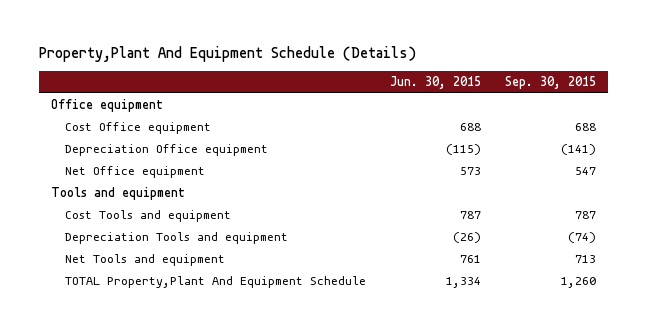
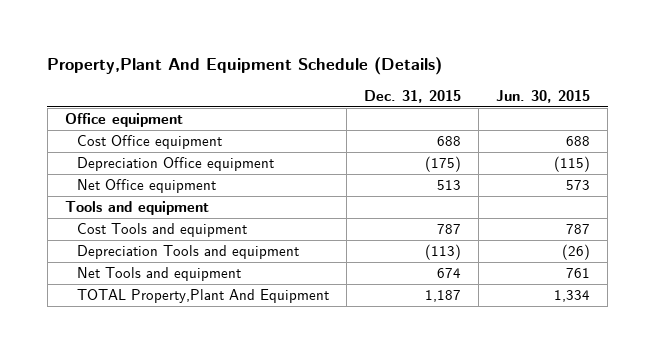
- | Jun. 30, 2015 | Sep. 30, 2015
+ | Dec. 31, 2015 | Jun. 30, 2015
- TOTAL Property,Plant And Equipment Schedule | 1,334 | 1,260
+ TOTAL Property,Plant And Equipment | 1,187 | 1,334

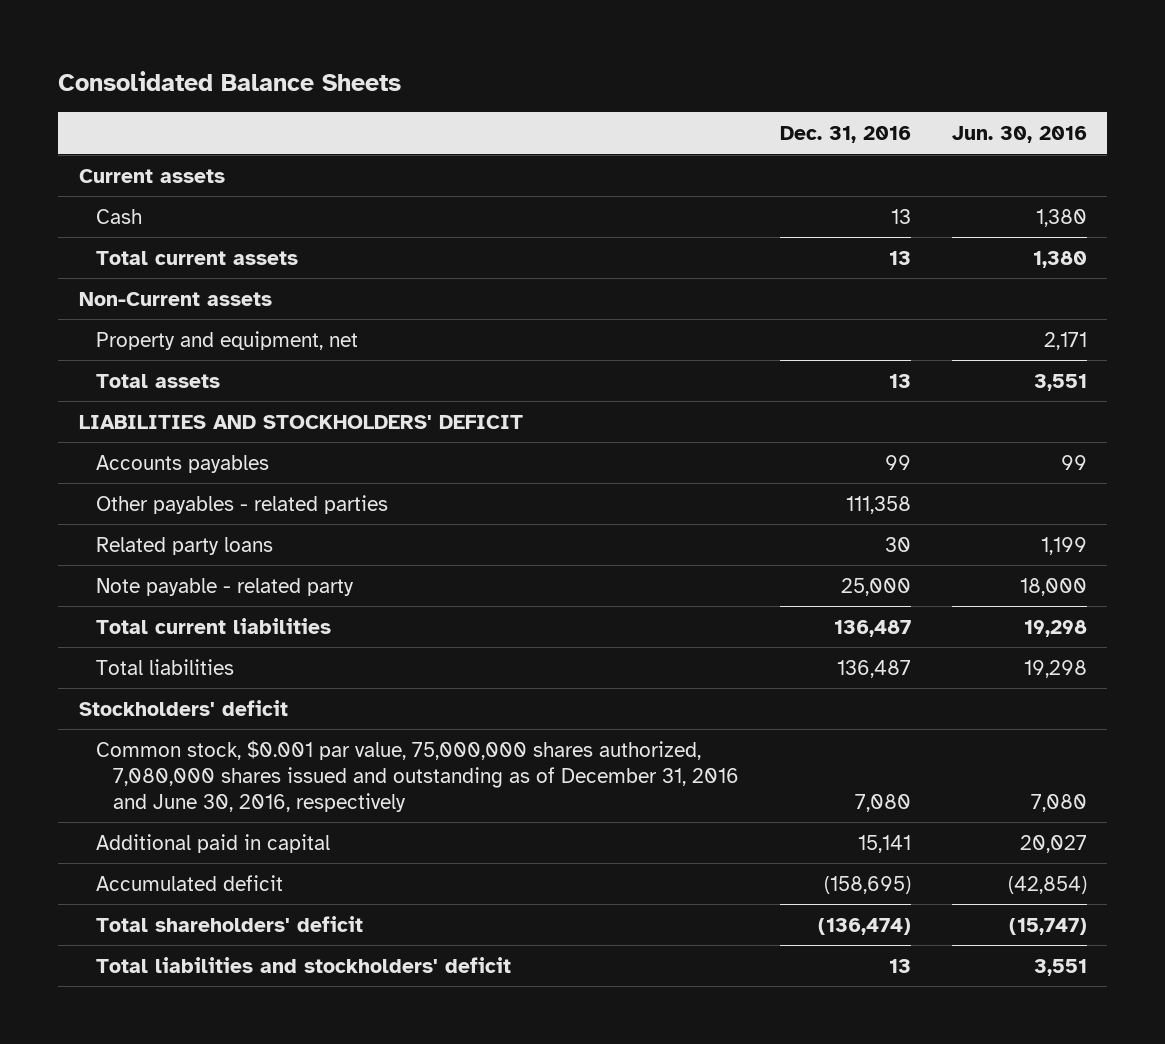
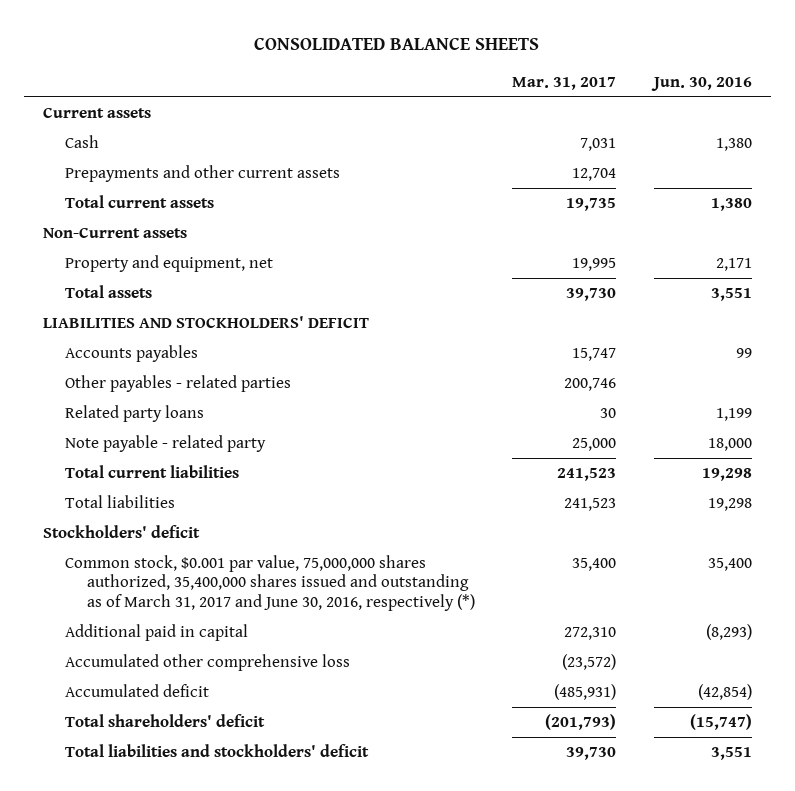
- Consolidated Balance Sheets
+ CONSOLIDATED BALANCE SHEETS
- | Dec. 31, 2016 | Jun. 30, 2016
+ | Mar. 31, 2017 | Jun. 30, 2016
+ Prepayments and other current assets | 12,704 |
- Common stock, $0.001 par value, 75,000,000 shares authorized, 7,080,000 shares issued and outstanding as of December 31, 2016 and June 30, 2016, respectively | 7,080 | 7,080
- Additional paid in capital | 15,141 | 20,027
+ Common stock, $0.001 par value, 75,000,000 shares authorized, 35,400,000 shares issued and outstanding as of March 31, 2017 and June 30, 2016, respectively (*) | 35,400 | 35,400
+ Additional paid in capital | 272,310 | (8,293)
+ Accumulated other comprehensive loss | (23,572) |

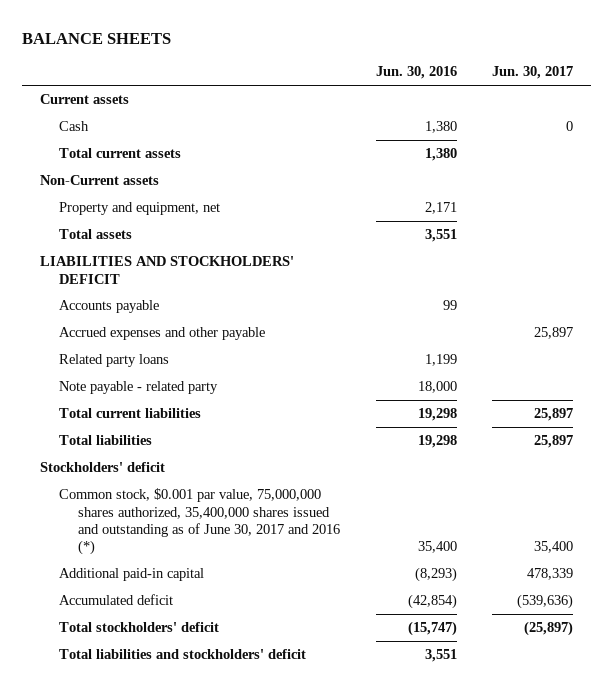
- CONSOLIDATED BALANCE SHEETS
+ BALANCE SHEETS
- | Mar. 31, 2017 | Jun. 30, 2016
+ | Jun. 30, 2016 | Jun. 30, 2017
- Prepayments and other current assets | 12,704 |
- Accounts payables | 15,747 | 99
- Other payables - related parties | 200,746 |
+ Accounts payable | 99 |
+ Accrued expenses and other payable | | 25,897
- Common stock, $0.001 par value, 75,000,000 shares authorized, 35,400,000 shares issued and outstanding as of March 31, 2017 and June 30, 2016, respectively (*) | 35,400 | 35,400
- Additional paid in capital | 272,310 | (8,293)
- Accumulated other comprehensive loss | (23,572) |
+ Common stock, $0.001 par value, 75,000,000 shares authorized, 35,400,000 shares issued and outstanding as of June 30, 2017 and 2016 (*) | 35,400 | 35,400
+ Additional paid-in capital | (8,293) | 478,339
- Total shareholders' deficit | (201,793) | (15,747)
+ Total stockholders' deficit | (15,747) | (25,897)

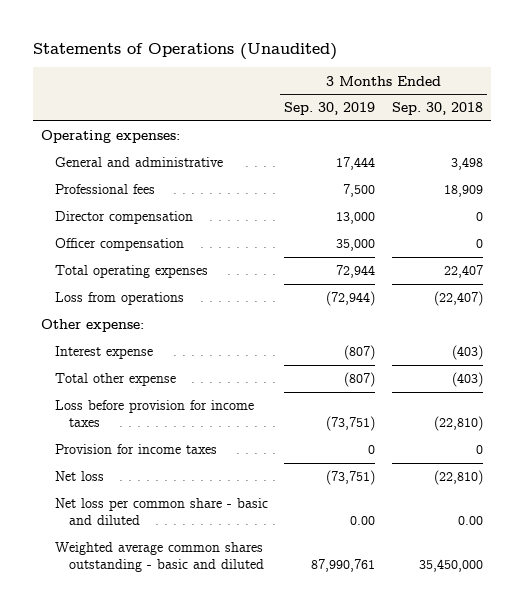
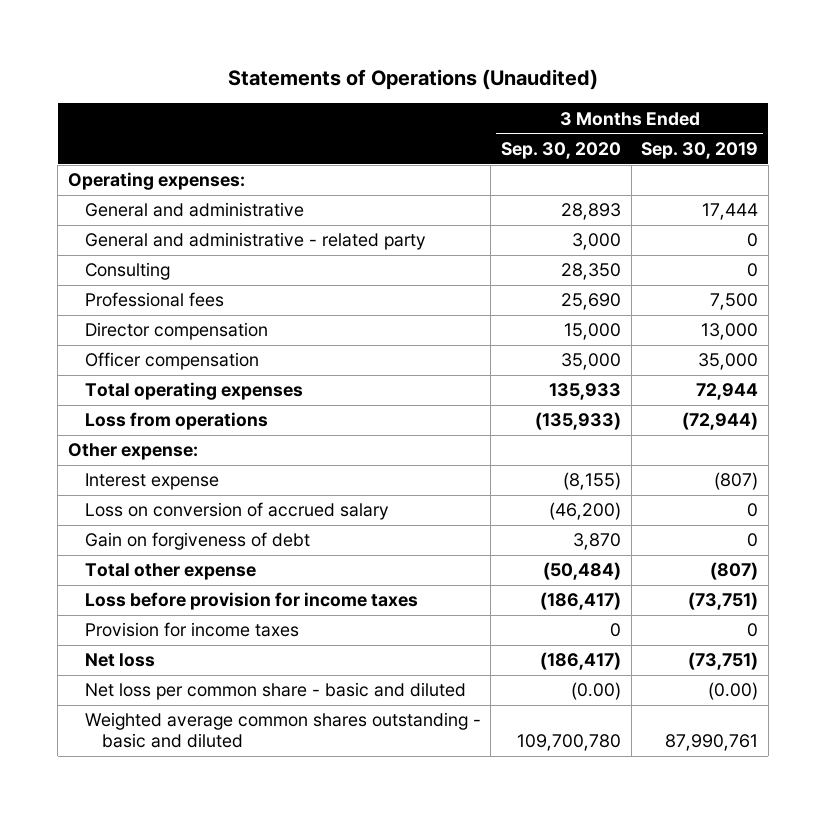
- | 3 Months Ended Sep. 30, 2019 | 3 Months Ended Sep. 30, 2018
+ | 3 Months Ended Sep. 30, 2020 | 3 Months Ended Sep. 30, 2019
+ General and administrative - related party | 3,000 | 0
+ Consulting | 28,350 | 0
+ Loss on conversion of accrued salary | (46,200) | 0
+ Gain on forgiveness of debt | 3,870 | 0
- Net loss per common share - basic and diluted | 0.00 | 0.00
+ Net loss per common share - basic and diluted | (0.00) | (0.00)

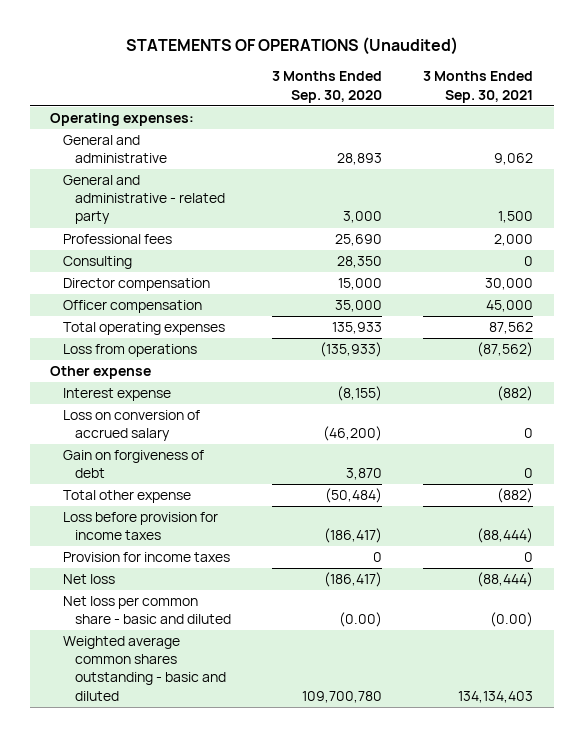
- Statements of Operations (Unaudited)
+ STATEMENTS OF OPERATIONS (Unaudited)
- | 3 Months Ended Sep. 30, 2020 | 3 Months Ended Sep. 30, 2019
+ | 3 Months Ended Sep. 30, 2020 | 3 Months Ended Sep. 30, 2021
moved down: Consulting | 28,350 | 0
- Other expense:
+ Other expense

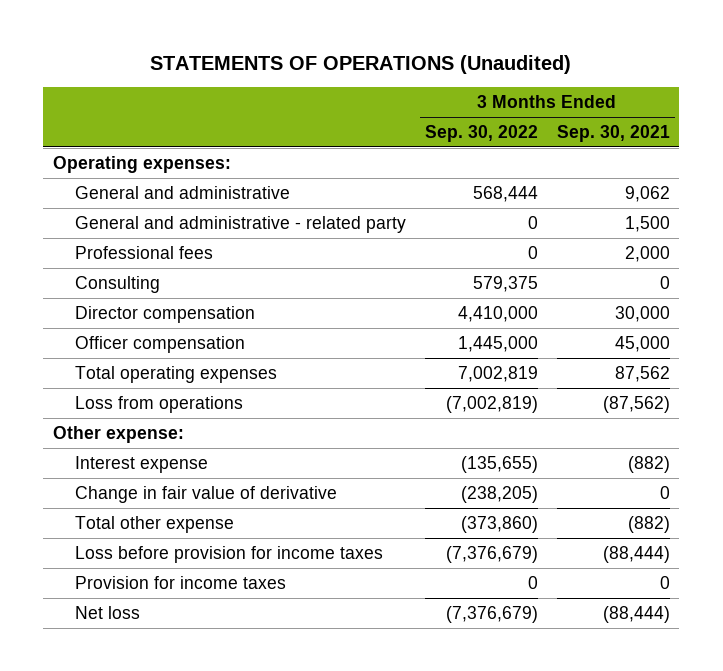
- | 3 Months Ended Sep. 30, 2020 | 3 Months Ended Sep. 30, 2021
+ | 3 Months Ended Sep. 30, 2022 | 3 Months Ended Sep. 30, 2021
- Other expense
+ Other expense:
- Loss on conversion of accrued salary | (46,200) | 0
- Gain on forgiveness of debt | 3,870 | 0
+ Change in fair value of derivative | (238,205) | 0
- Net loss per common share - basic and diluted | (0.00) | (0.00)
- Weighted average common shares outstanding - basic and diluted | 109,700,780 | 134,134,403

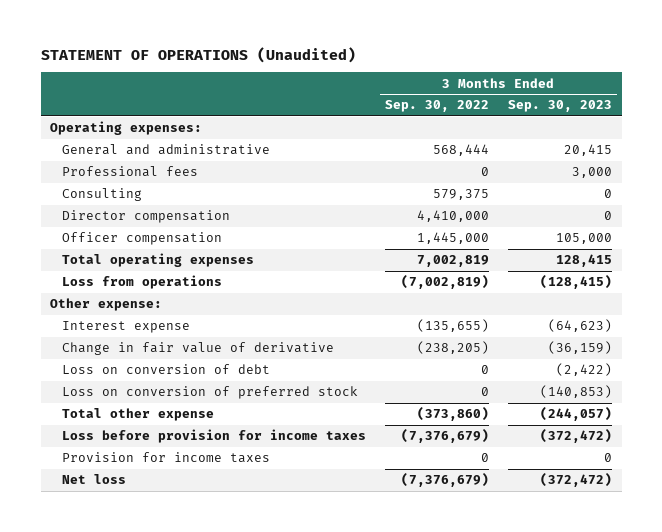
- STATEMENTS OF OPERATIONS (Unaudited)
+ STATEMENT OF OPERATIONS (Unaudited)
- | 3 Months Ended Sep. 30, 2022 | 3 Months Ended Sep. 30, 2021
+ | 3 Months Ended Sep. 30, 2022 | 3 Months Ended Sep. 30, 2023
- General and administrative - related party | 0 | 1,500
+ Loss on conversion of debt | 0 | (2,422)
+ Loss on conversion of preferred stock | 0 | (140,853)

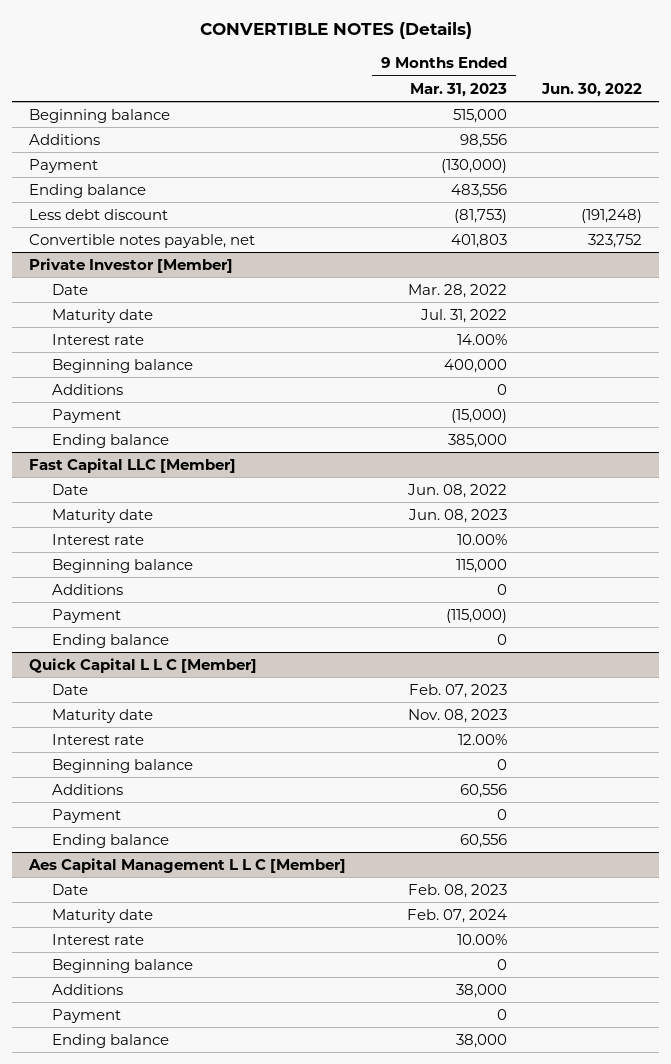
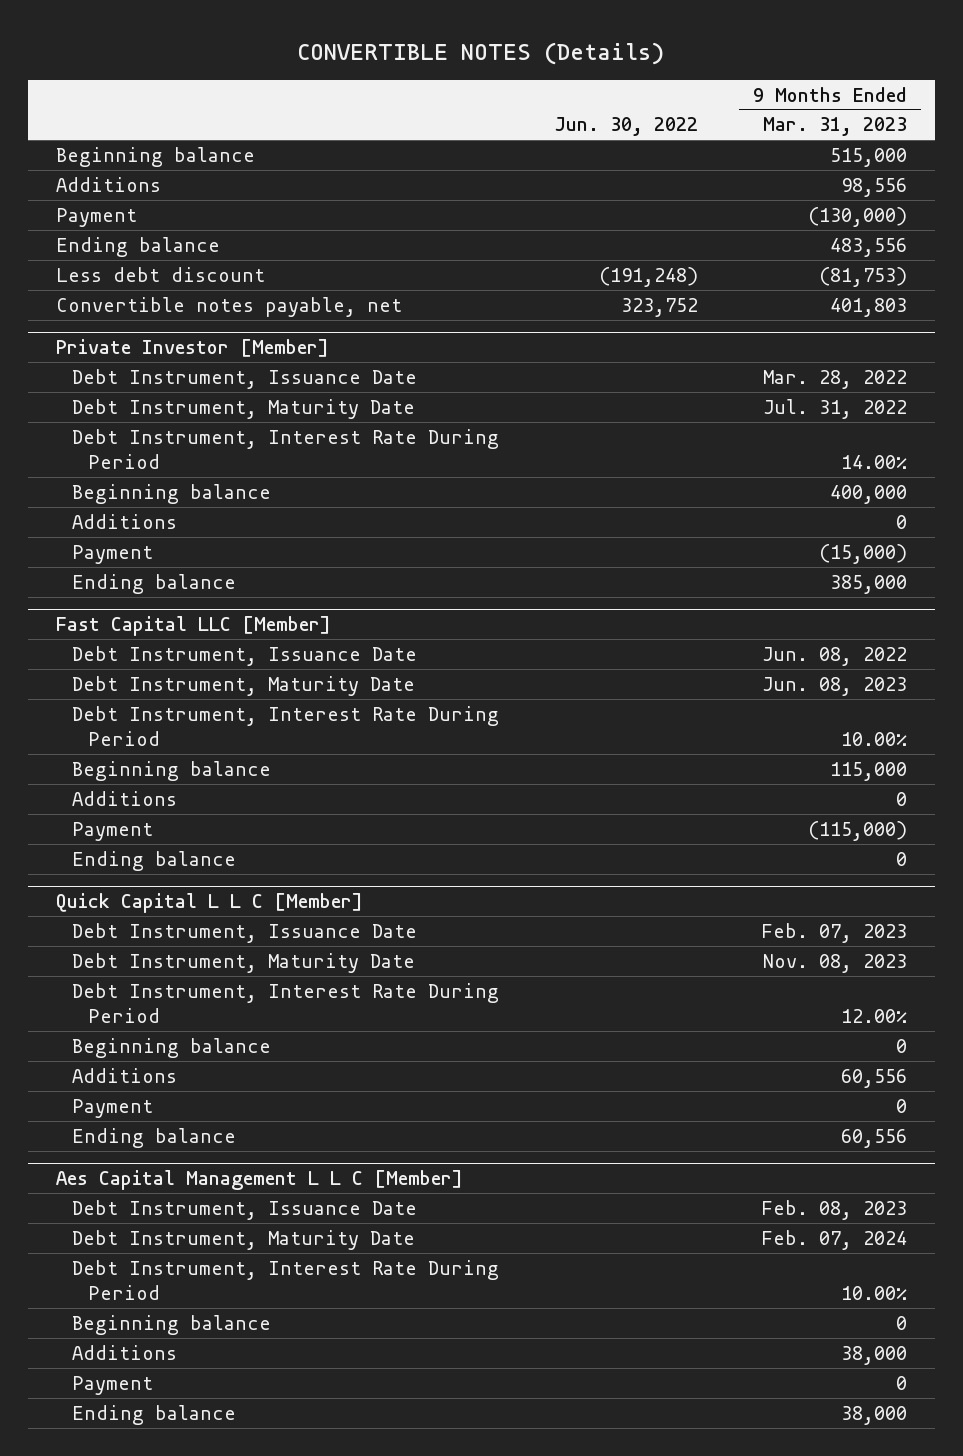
- | 9 Months Ended Mar. 31, 2023 | Jun. 30, 2022
+ | Jun. 30, 2022 | 9 Months Ended Mar. 31, 2023
@ Private Investor [Member]
- Date | Mar. 28, 2022 |
- Maturity date | Jul. 31, 2022 |
- Interest rate | 14.00% |
+ Debt Instrument, Issuance Date | | Mar. 28, 2022
+ Debt Instrument, Maturity Date | | Jul. 31, 2022
+ Debt Instrument, Interest Rate During Period | | 14.00%
@ Fast Capital LLC [Member]
- Date | Jun. 08, 2022 |
- Maturity date | Jun. 08, 2023 |
- Interest rate | 10.00% |
+ Debt Instrument, Issuance Date | | Jun. 08, 2022
+ Debt Instrument, Maturity Date | | Jun. 08, 2023
+ Debt Instrument, Interest Rate During Period | | 10.00%
@ Quick Capital L L C [Member]
- Date | Feb. 07, 2023 |
- Maturity date | Nov. 08, 2023 |
- Interest rate | 12.00% |
+ Debt Instrument, Issuance Date | | Feb. 07, 2023
+ Debt Instrument, Maturity Date | | Nov. 08, 2023
+ Debt Instrument, Interest Rate During Period | | 12.00%
@ Aes Capital Management L L C [Member]
- Date | Feb. 08, 2023 |
- Maturity date | Feb. 07, 2024 |
- Interest rate | 10.00% |
+ Debt Instrument, Issuance Date | | Feb. 08, 2023
+ Debt Instrument, Maturity Date | | Feb. 07, 2024
+ Debt Instrument, Interest Rate During Period | | 10.00%

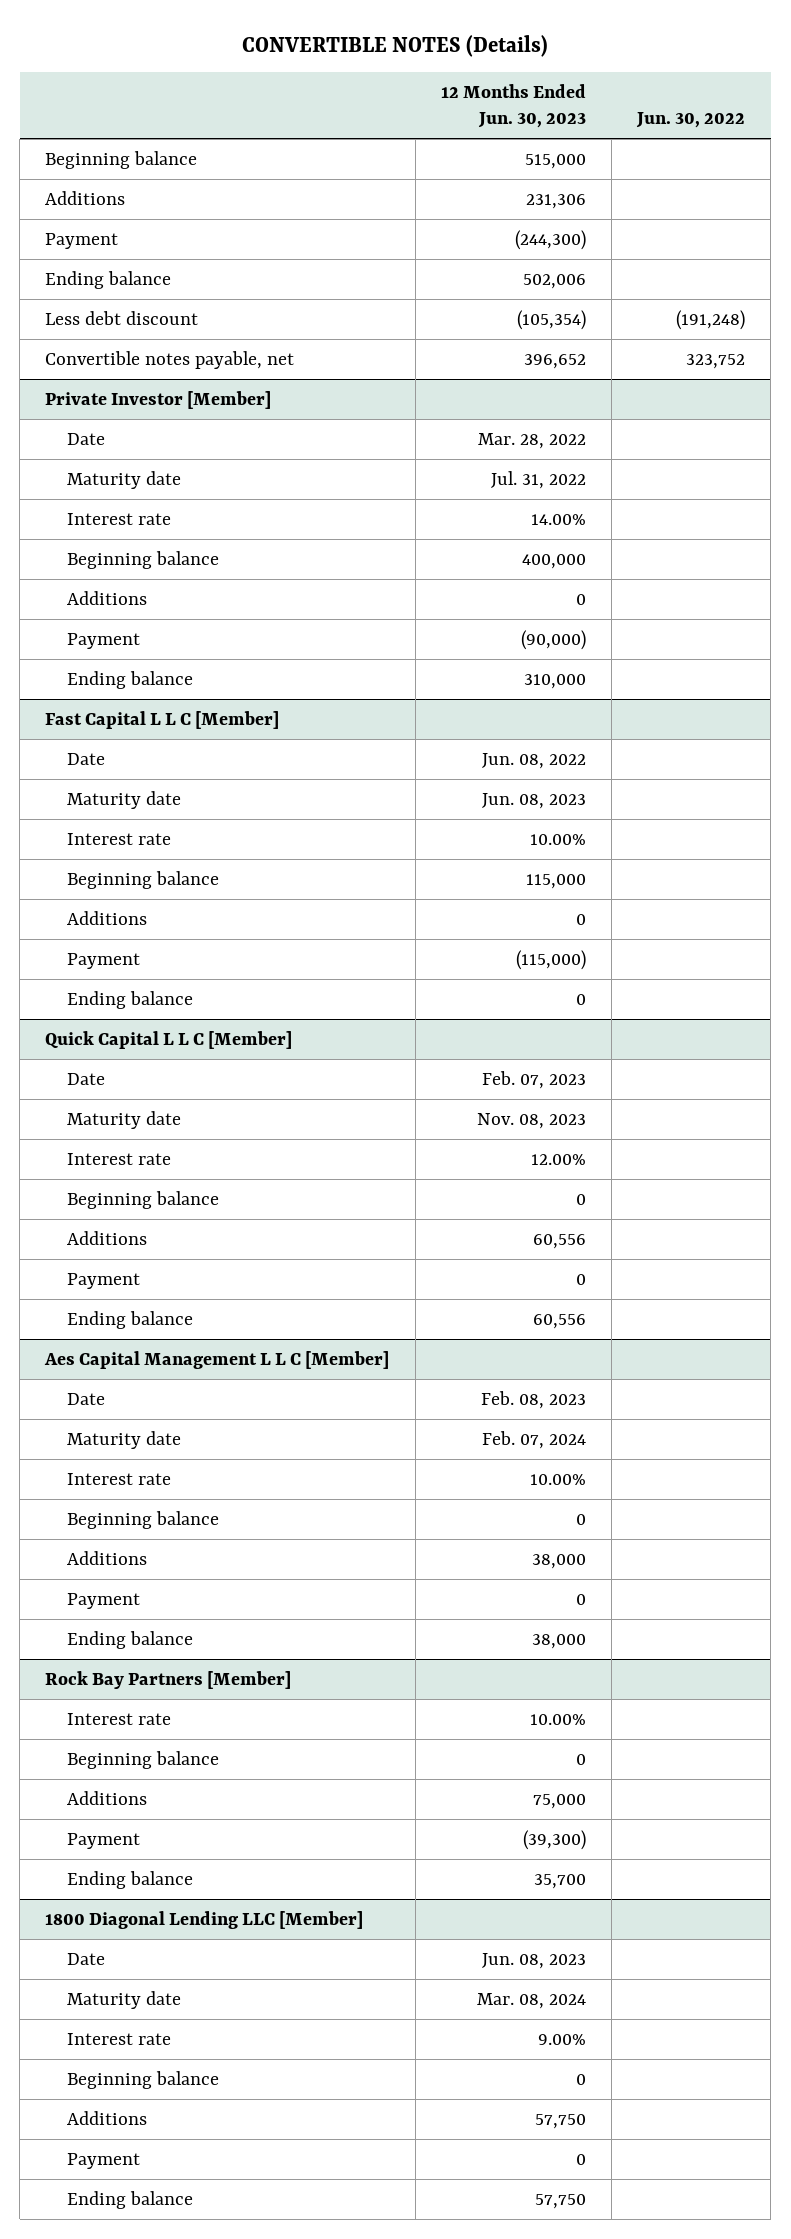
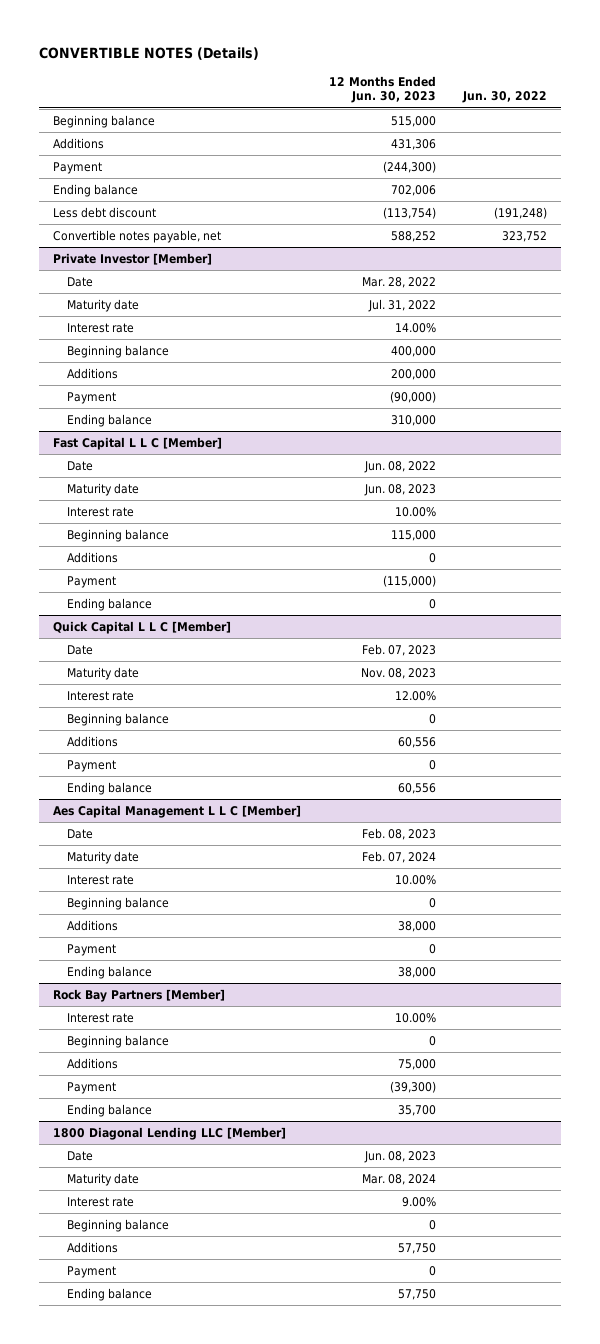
- Additions | 231,306 |
+ Additions | 431,306 |
- Ending balance | 502,006 |
- Less debt discount | (105,354) | (191,248)
- Convertible notes payable, net | 396,652 | 323,752
+ Ending balance | 702,006 |
+ Less debt discount | (113,754) | (191,248)
+ Convertible notes payable, net | 588,252 | 323,752
@ Private Investor [Member]
- Additions | 0 |
+ Additions | 200,000 |

